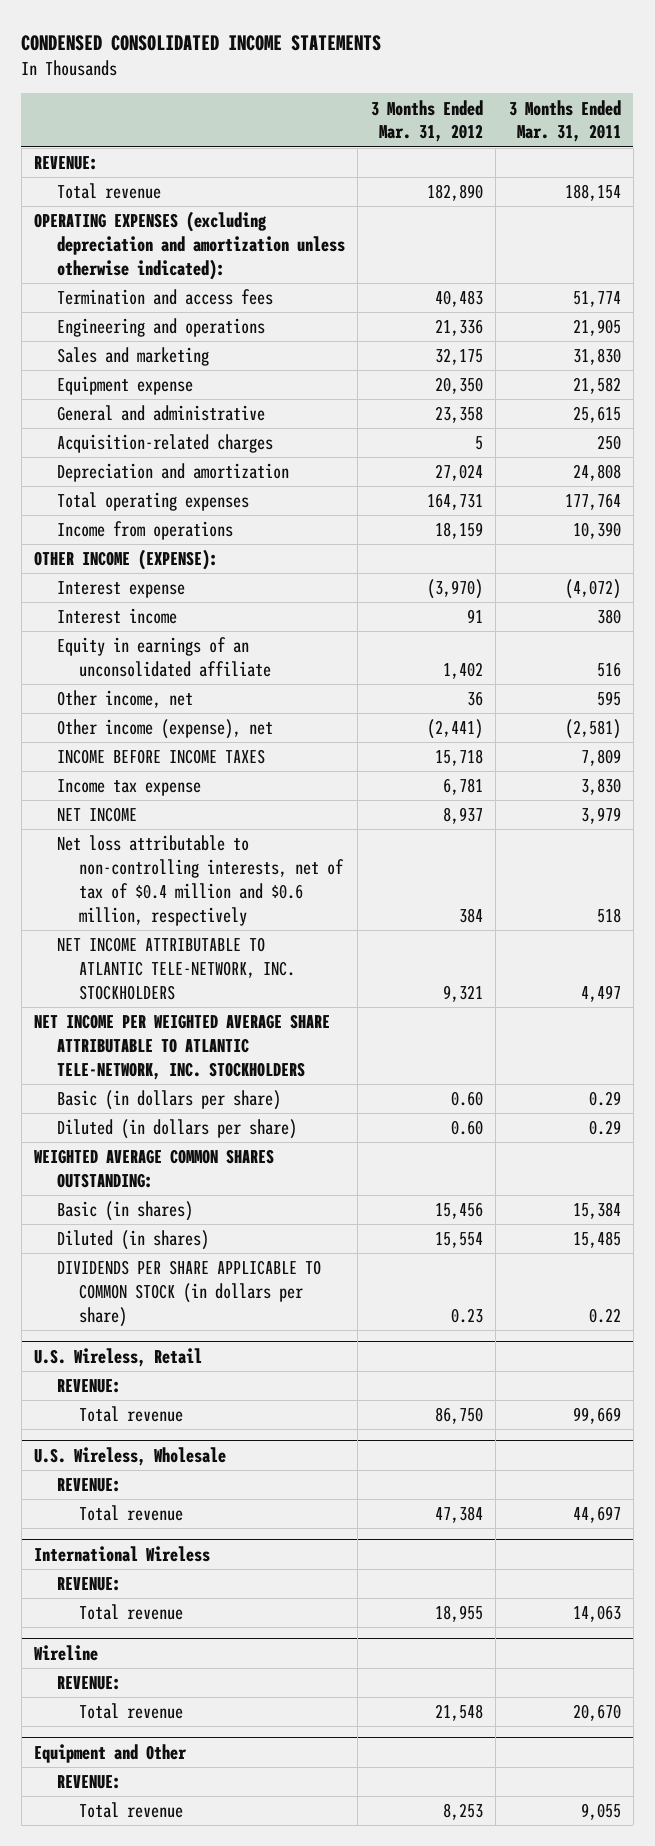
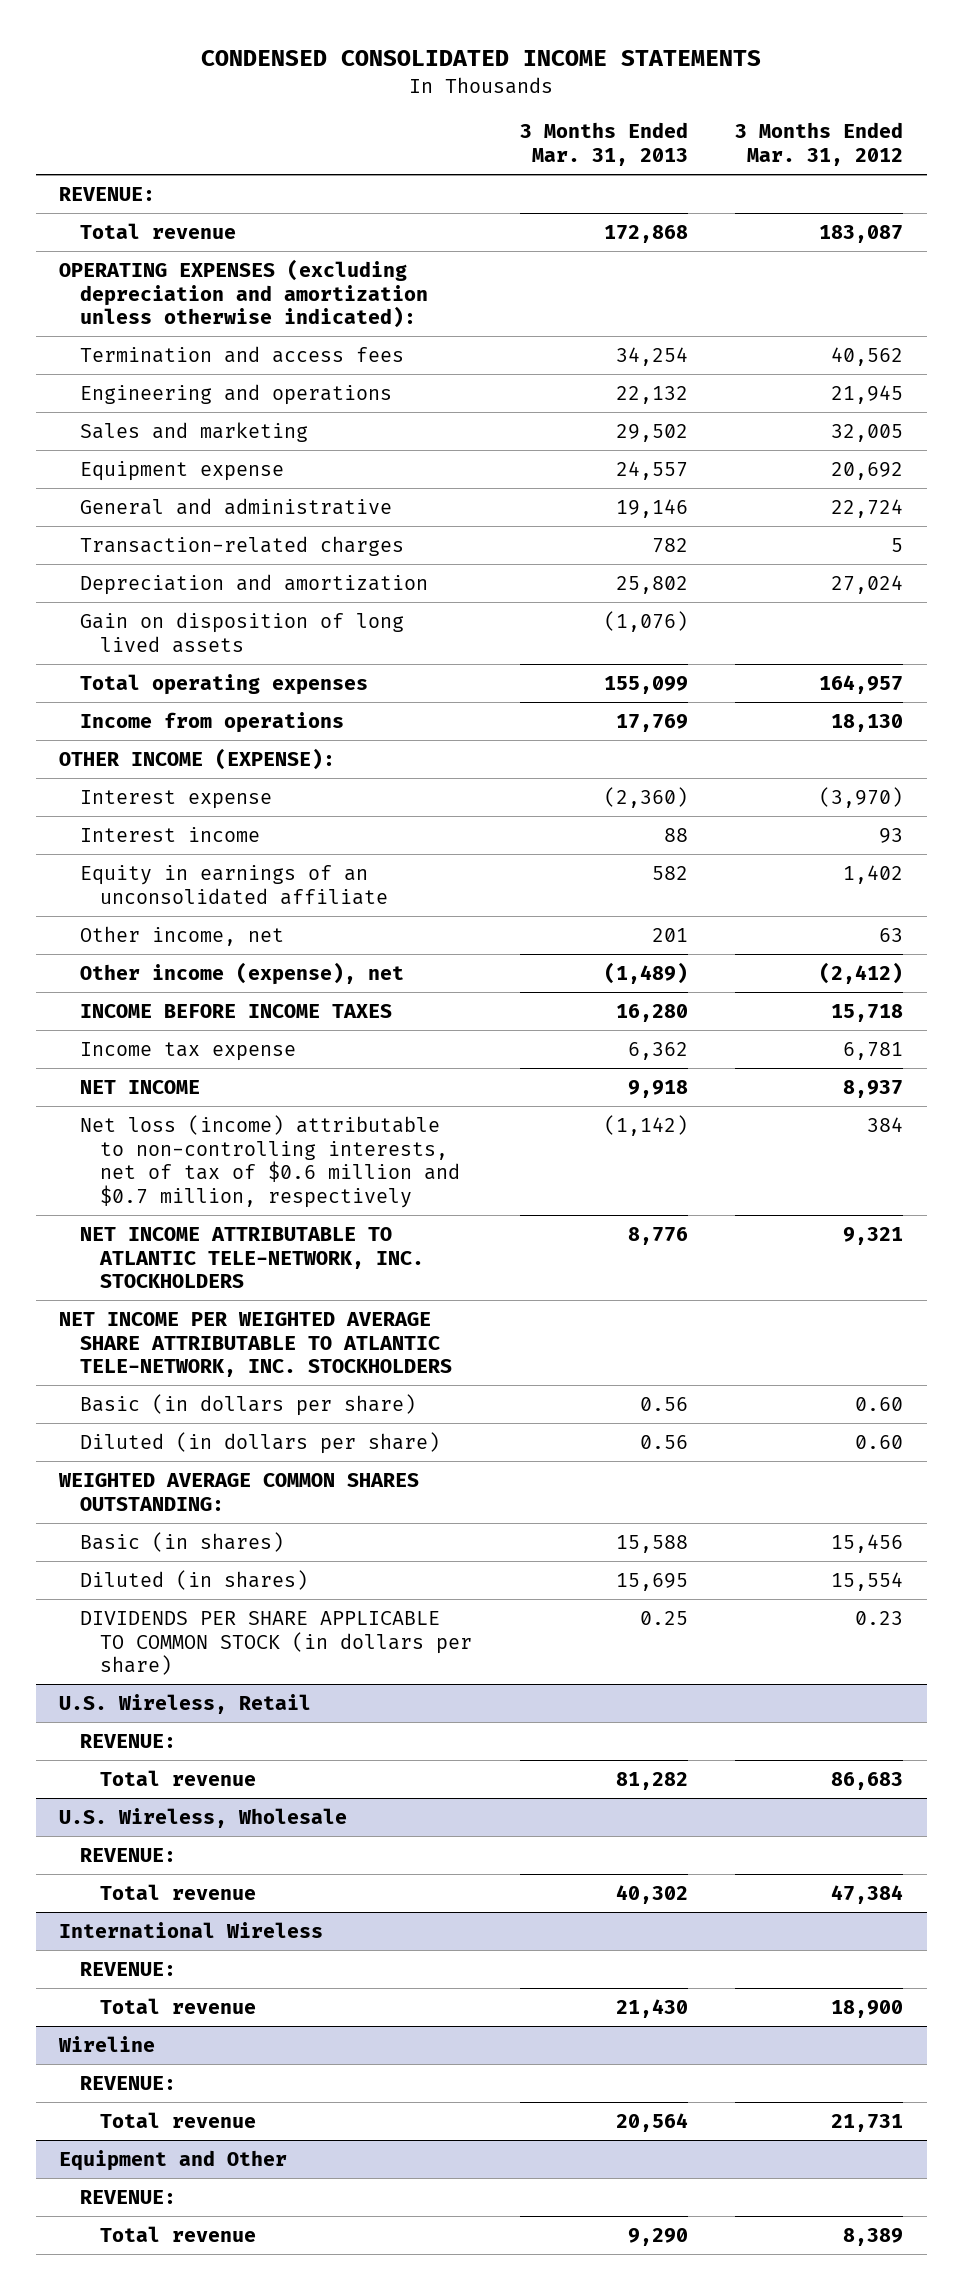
- | 3 Months Ended Mar. 31, 2012 | 3 Months Ended Mar. 31, 2011
+ | 3 Months Ended Mar. 31, 2013 | 3 Months Ended Mar. 31, 2012
- Total revenue | 182,890 | 188,154
+ Total revenue | 172,868 | 183,087
- Termination and access fees | 40,483 | 51,774
- Engineering and operations | 21,336 | 21,905
- Sales and marketing | 32,175 | 31,830
- Equipment expense | 20,350 | 21,582
- General and administrative | 23,358 | 25,615
- Acquisition-related charges | 5 | 250
+ Termination and access fees | 34,254 | 40,562
+ Engineering and operations | 22,132 | 21,945
+ Sales and marketing | 29,502 | 32,005
+ Equipment expense | 24,557 | 20,692
+ General and administrative | 19,146 | 22,724
+ Transaction-related charges | 782 | 5
- Total operating expenses | 164,731 | 177,764
- Income from operations | 18,159 | 10,390
+ Gain on disposition of long lived assets | (1,076) |
+ Total operating expenses | 155,099 | 164,957
+ Income from operations | 17,769 | 18,130
- Interest income | 91 | 380
+ Interest income | 88 | 93
- Other income, net | 36 | 595
- Other income (expense), net | (2,441) | (2,581)
+ Other income, net | 201 | 63
+ Other income (expense), net | (1,489) | (2,412)
- Net loss attributable to non-controlling interests, net of tax of $0.4 million and $0.6 million, respectively | 384 | 518
+ Net loss (income) attributable to non-controlling interests, net of tax of $0.6 million and $0.7 million, respectively | (1,142) | 384
@ U.S. Wireless, Retail
- Total revenue | 86,750 | 99,669
+ Total revenue | 81,282 | 86,683
@ International Wireless
- Total revenue | 18,955 | 14,063
+ Total revenue | 21,430 | 18,900
@ Wireline
- Total revenue | 21,548 | 20,670
+ Total revenue | 20,564 | 21,731
@ Equipment and Other
- Total revenue | 8,253 | 9,055
+ Total revenue | 9,290 | 8,389

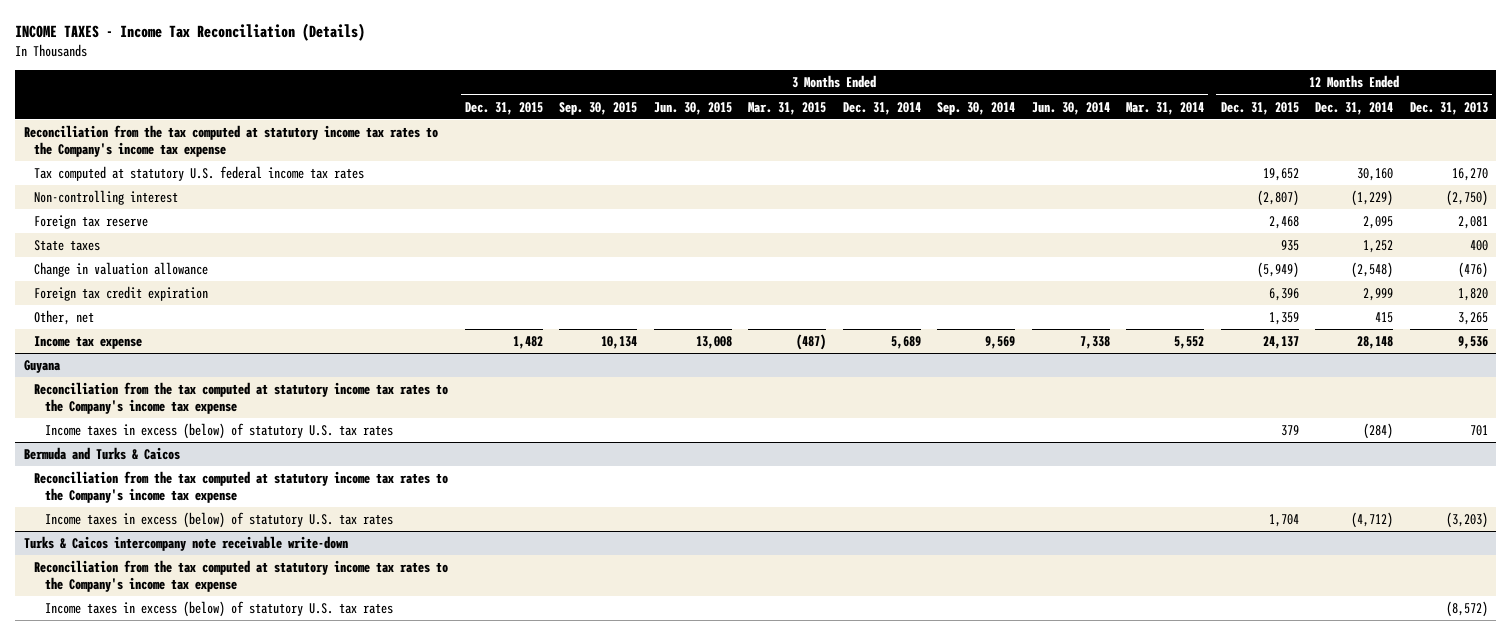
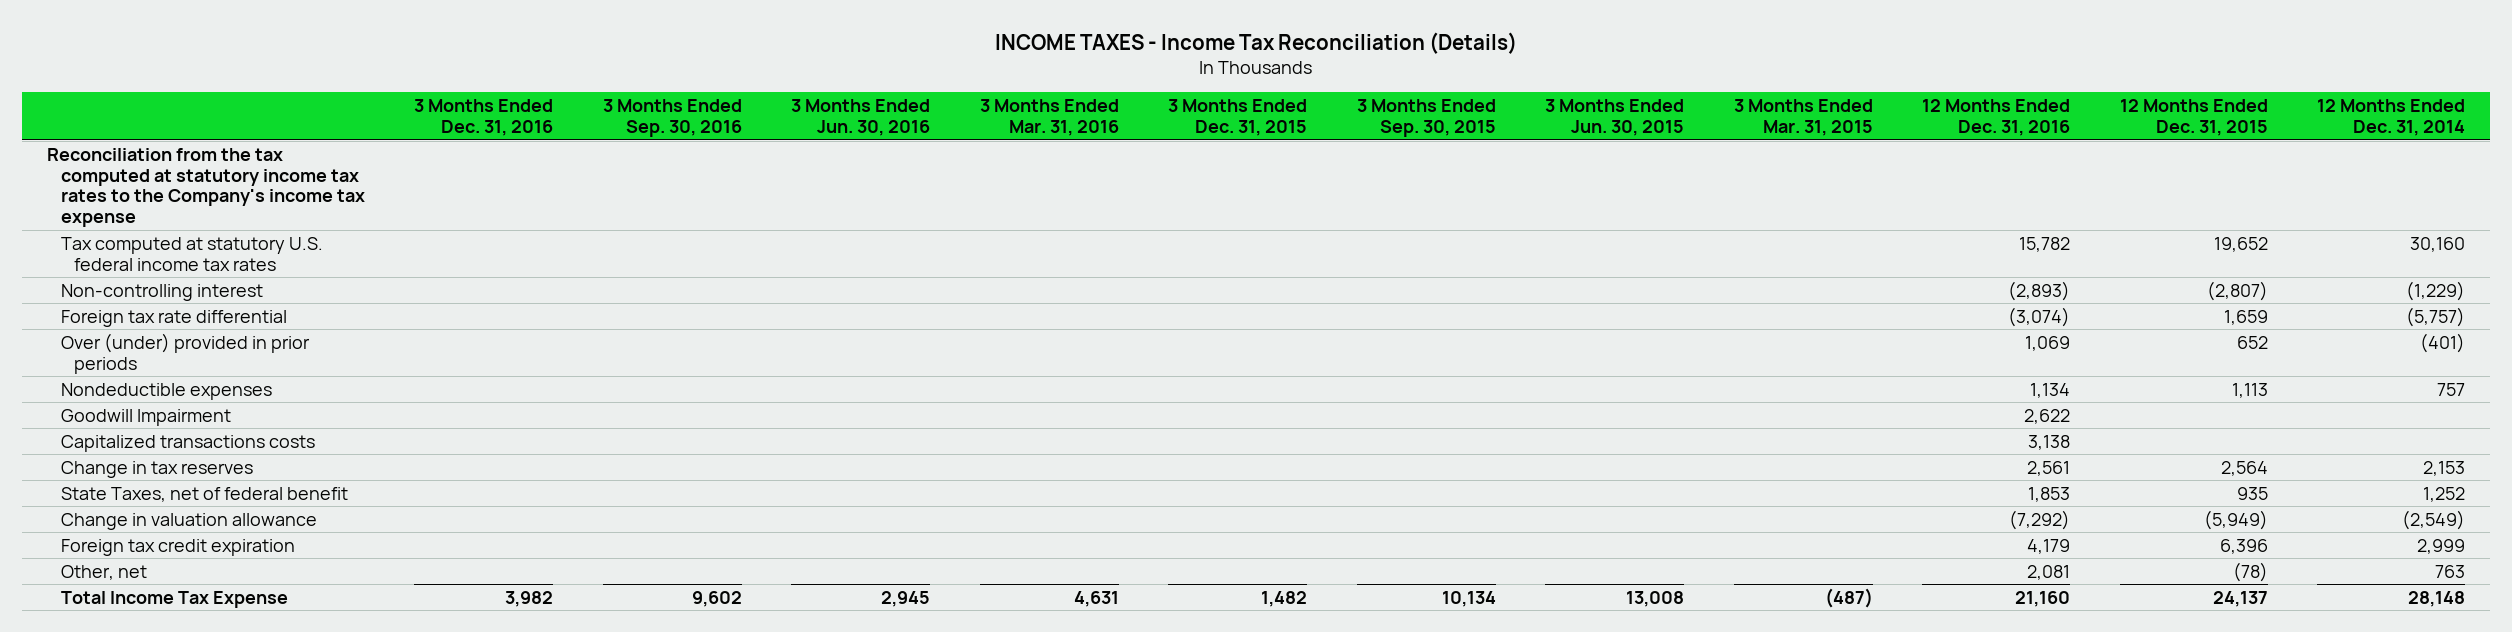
- | 3 Months Ended Dec. 31, 2015 | 3 Months Ended Sep. 30, 2015 | 3 Months Ended Jun. 30, 2015 | 3 Months Ended Mar. 31, 2015 | 3 Months Ended Dec. 31, 2014 | 3 Months Ended Sep. 30, 2014 | 3 Months Ended Jun. 30, 2014 | 3 Months Ended Mar. 31, 2014 | 12 Months Ended Dec. 31, 2015 | 12 Months Ended Dec. 31, 2014 | 12 Months Ended Dec. 31, 2013
+ | 3 Months Ended Dec. 31, 2016 | 3 Months Ended Sep. 30, 2016 | 3 Months Ended Jun. 30, 2016 | 3 Months Ended Mar. 31, 2016 | 3 Months Ended Dec. 31, 2015 | 3 Months Ended Sep. 30, 2015 | 3 Months Ended Jun. 30, 2015 | 3 Months Ended Mar. 31, 2015 | 12 Months Ended Dec. 31, 2016 | 12 Months Ended Dec. 31, 2015 | 12 Months Ended Dec. 31, 2014
- Foreign tax reserve | | | | | | | | | 2,468 | 2,095 | 2,081
- State taxes | | | | | | | | | 935 | 1,252 | 400
- Change in valuation allowance | | | | | | | | | (5,949) | (2,548) | (476)
+ Foreign tax rate differential | | | | | | | | | (3,074) | 1,659 | (5,757)
+ Over (under) provided in prior periods | | | | | | | | | 1,069 | 652 | (401)
+ Nondeductible expenses | | | | | | | | | 1,134 | 1,113 | 757
+ Goodwill Impairment | | | | | | | | | 2,622 | |
+ Capitalized transactions costs | | | | | | | | | 3,138 | |
+ Change in tax reserves | | | | | | | | | 2,561 | 2,564 | 2,153
+ State Taxes, net of federal benefit | | | | | | | | | 1,853 | 935 | 1,252
+ Change in valuation allowance | | | | | | | | | (7,292) | (5,949) | (2,549)
- Other, net | | | | | | | | | 1,359 | 415 | 3,265
- Income tax expense | 1,482 | 10,134 | 13,008 | (487) | 5,689 | 9,569 | 7,338 | 5,552 | 24,137 | 28,148 | 9,536
- Guyana
- Reconciliation from the tax computed at statutory income tax rates to the Company's income tax expense
- Income taxes in excess (below) of statutory U.S. tax rates | | | | | | | | | 379 | (284) | 701
- Bermuda and Turks & Caicos
- Reconciliation from the tax computed at statutory income tax rates to the Company's income tax expense
- Income taxes in excess (below) of statutory U.S. tax rates | | | | | | | | | 1,704 | (4,712) | (3,203)
- Turks & Caicos intercompany note receivable write-down
- Reconciliation from the tax computed at statutory income tax rates to the Company's income tax expense
- Income taxes in excess (below) of statutory U.S. tax rates | | | | | | | | | | | (8,572)
+ Other, net | | | | | | | | | 2,081 | (78) | 763
+ Total Income Tax Expense | 3,982 | 9,602 | 2,945 | 4,631 | 1,482 | 10,134 | 13,008 | (487) | 21,160 | 24,137 | 28,148

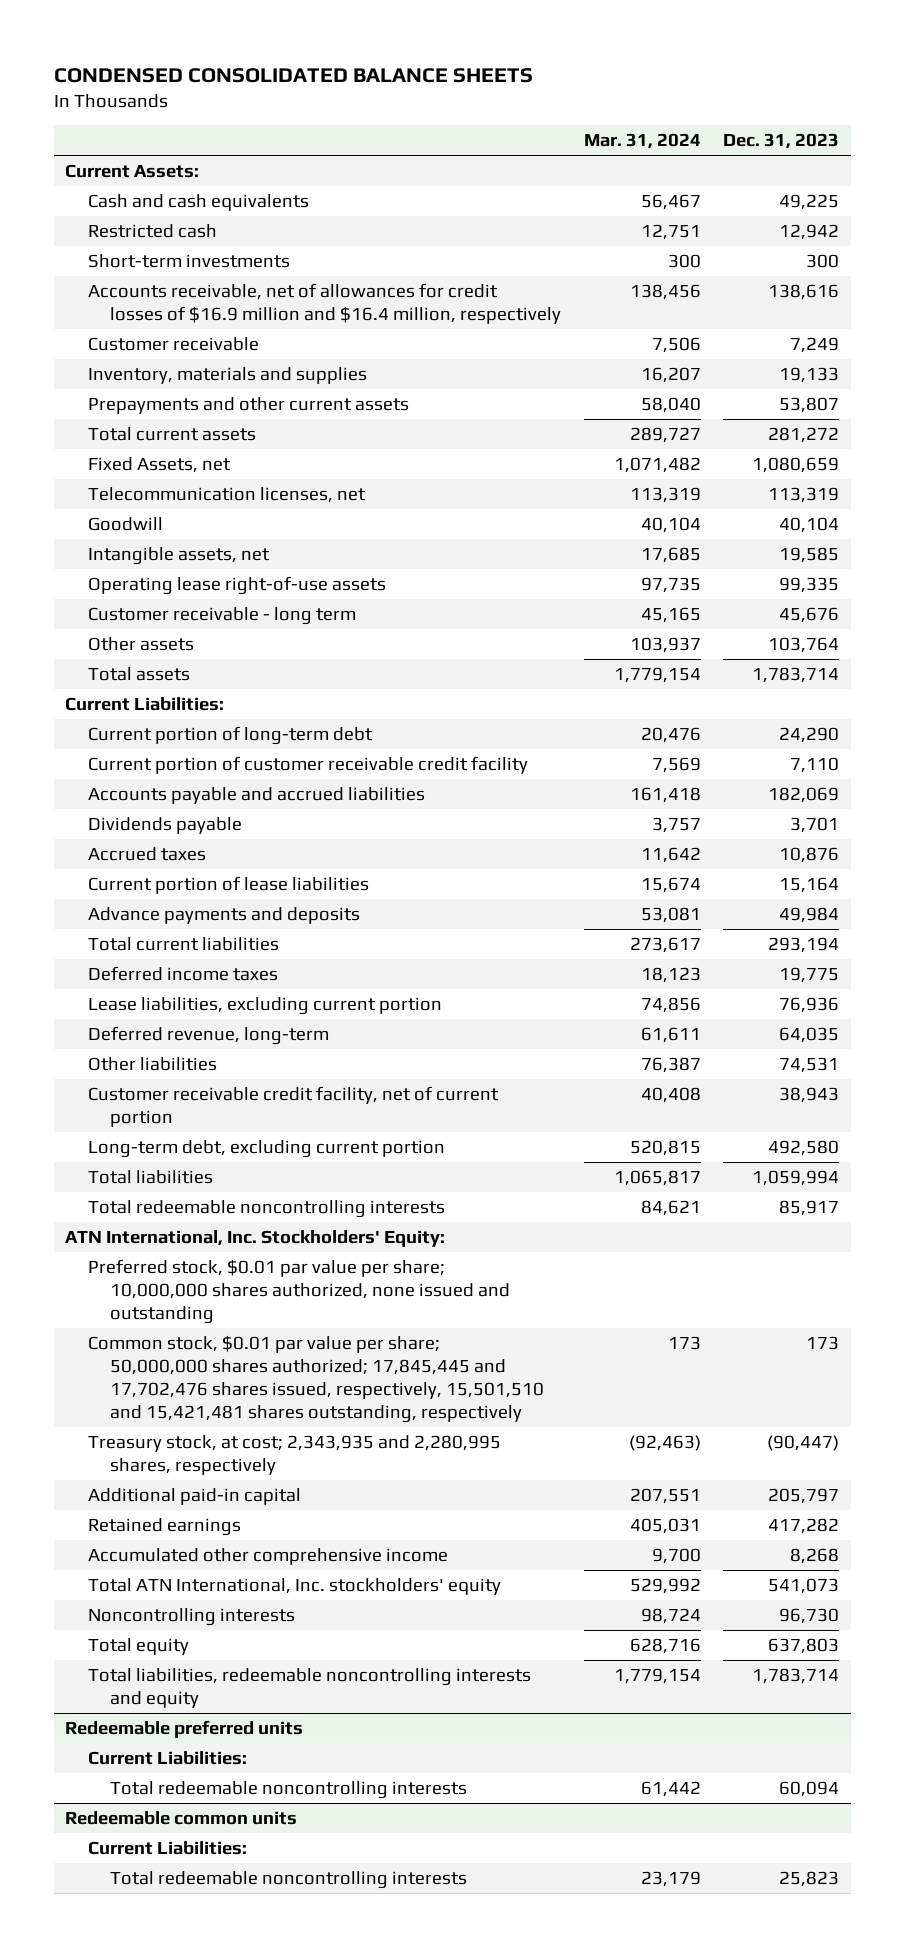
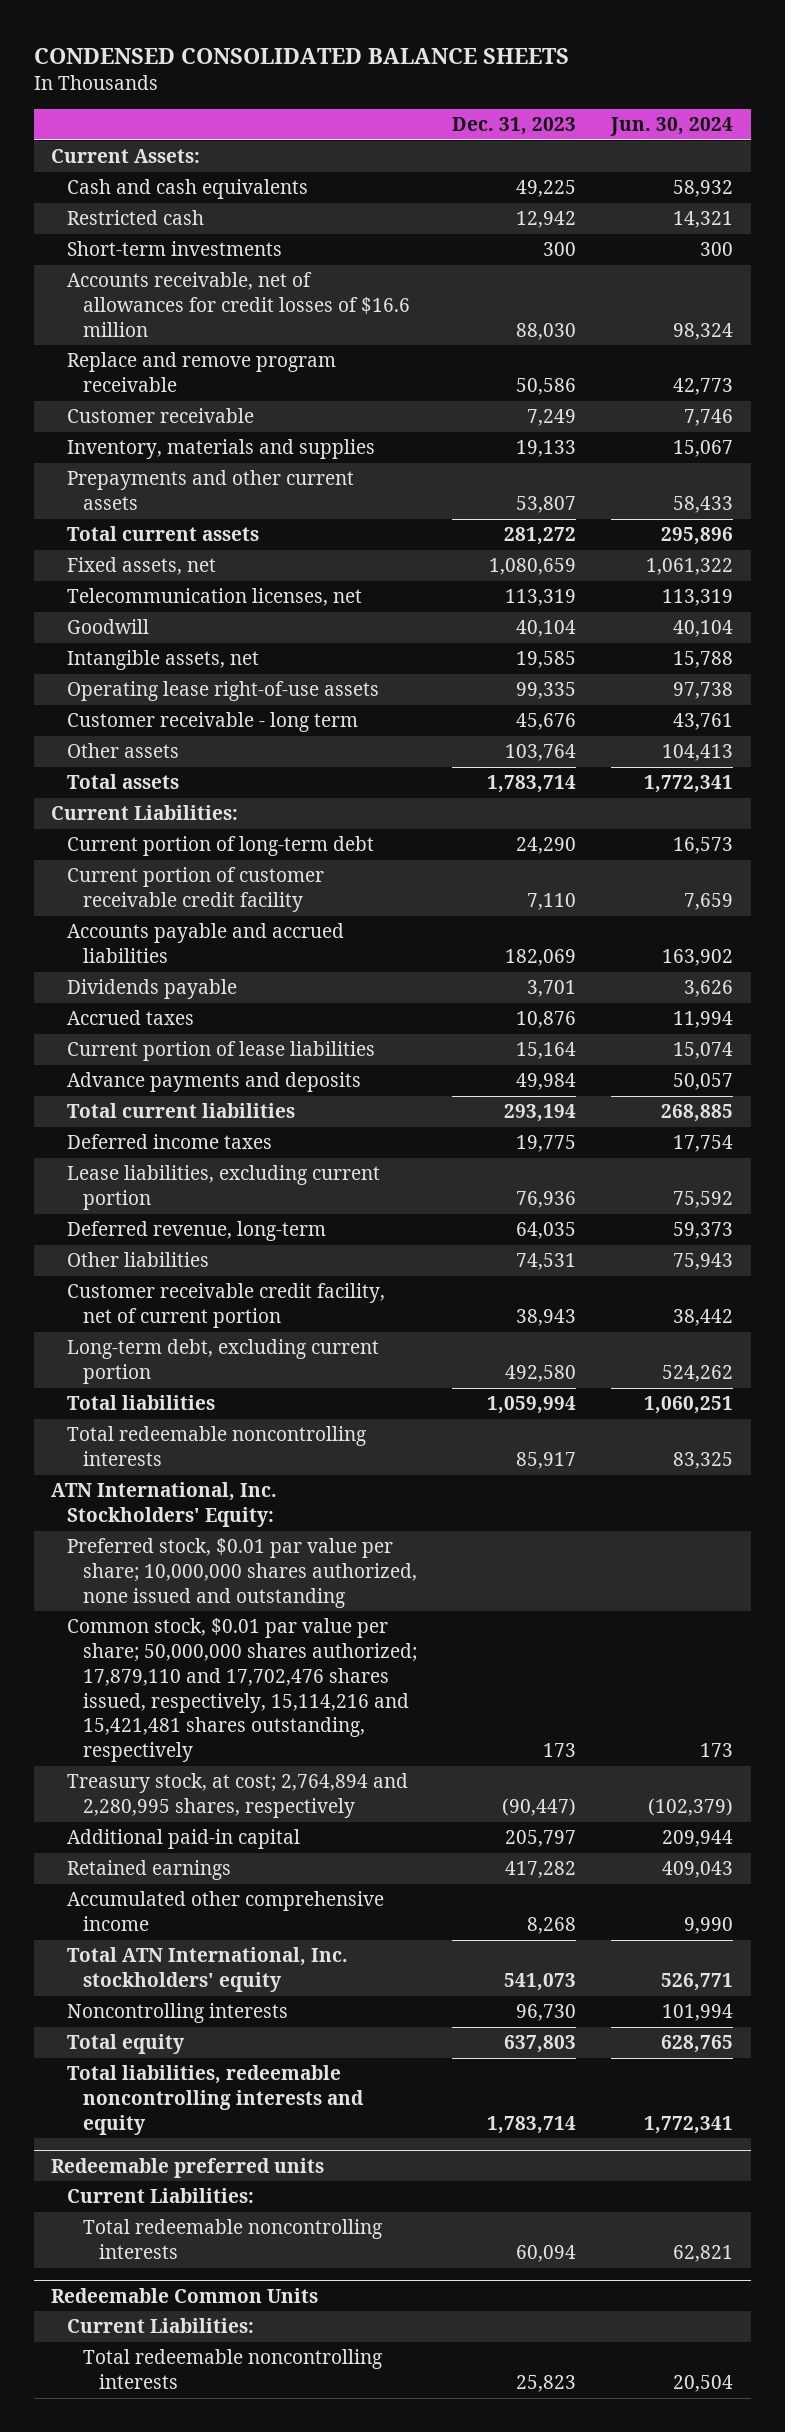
- | Mar. 31, 2024 | Dec. 31, 2023
+ | Dec. 31, 2023 | Jun. 30, 2024
- Accounts receivable, net of allowances for credit losses of $16.9 million and $16.4 million, respectively | 138,456 | 138,616
+ Accounts receivable, net of allowances for credit losses of $16.6 million | 88,030 | 98,324
+ Replace and remove program receivable | 50,586 | 42,773
- Fixed Assets, net | 1,071,482 | 1,080,659
+ Fixed assets, net | 1,080,659 | 1,061,322
- Common stock, $0.01 par value per share; 50,000,000 shares authorized; 17,845,445 and 17,702,476 shares issued, respectively, 15,501,510 and 15,421,481 shares outstanding, respectively | 173 | 173
- Treasury stock, at cost; 2,343,935 and 2,280,995 shares, respectively | (92,463) | (90,447)
+ Common stock, $0.01 par value per share; 50,000,000 shares authorized; 17,879,110 and 17,702,476 shares issued, respectively, 15,114,216 and 15,421,481 shares outstanding, respectively | 173 | 173
+ Treasury stock, at cost; 2,764,894 and 2,280,995 shares, respectively | (90,447) | (102,379)
- Redeemable common units
+ Redeemable Common Units

